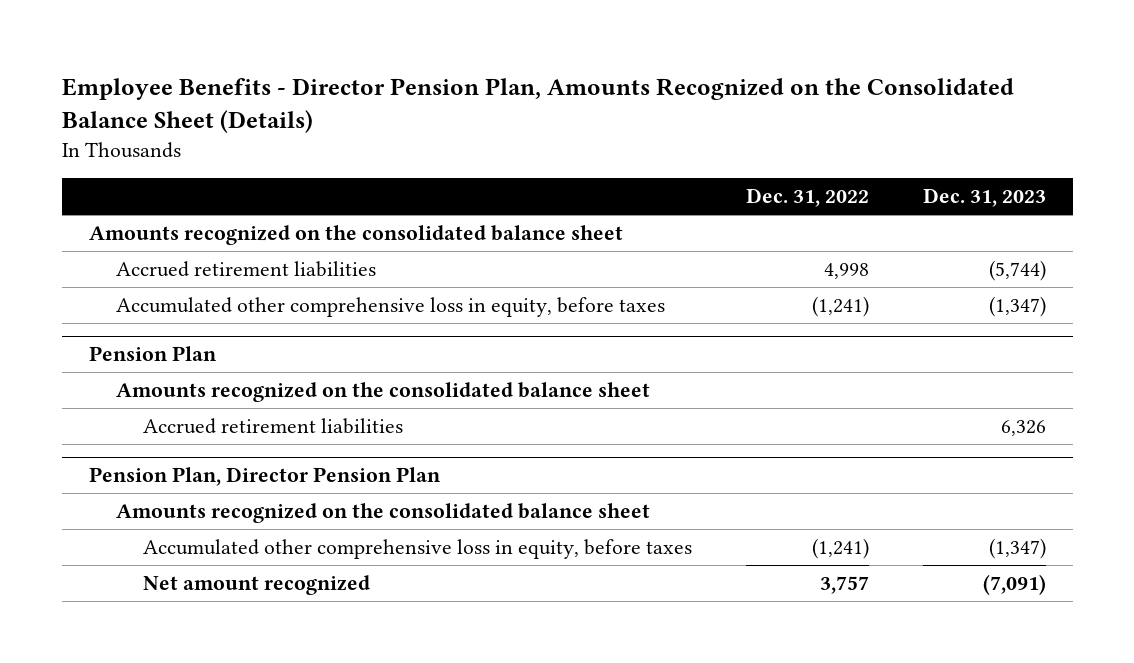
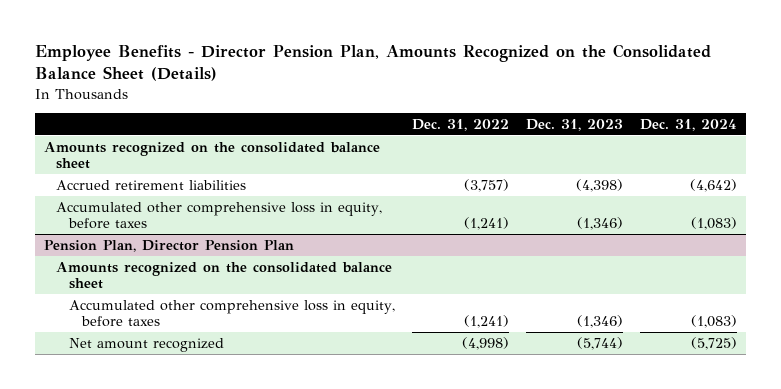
- | Dec. 31, 2022 | Dec. 31, 2023
+ | Dec. 31, 2022 | Dec. 31, 2023 | Dec. 31, 2024
- Accrued retirement liabilities | 4,998 | (5,744)
- Accumulated other comprehensive loss in equity, before taxes | (1,241) | (1,347)
- Pension Plan
- Amounts recognized on the consolidated balance sheet
- Accrued retirement liabilities | | 6,326
+ Accrued retirement liabilities | (3,757) | (4,398) | (4,642)
+ Accumulated other comprehensive loss in equity, before taxes | (1,241) | (1,346) | (1,083)
@ Pension Plan, Director Pension Plan
- Accumulated other comprehensive loss in equity, before taxes | (1,241) | (1,347)
- Net amount recognized | 3,757 | (7,091)
+ Accumulated other comprehensive loss in equity, before taxes | (1,241) | (1,346) | (1,083)
+ Net amount recognized | (4,998) | (5,744) | (5,725)

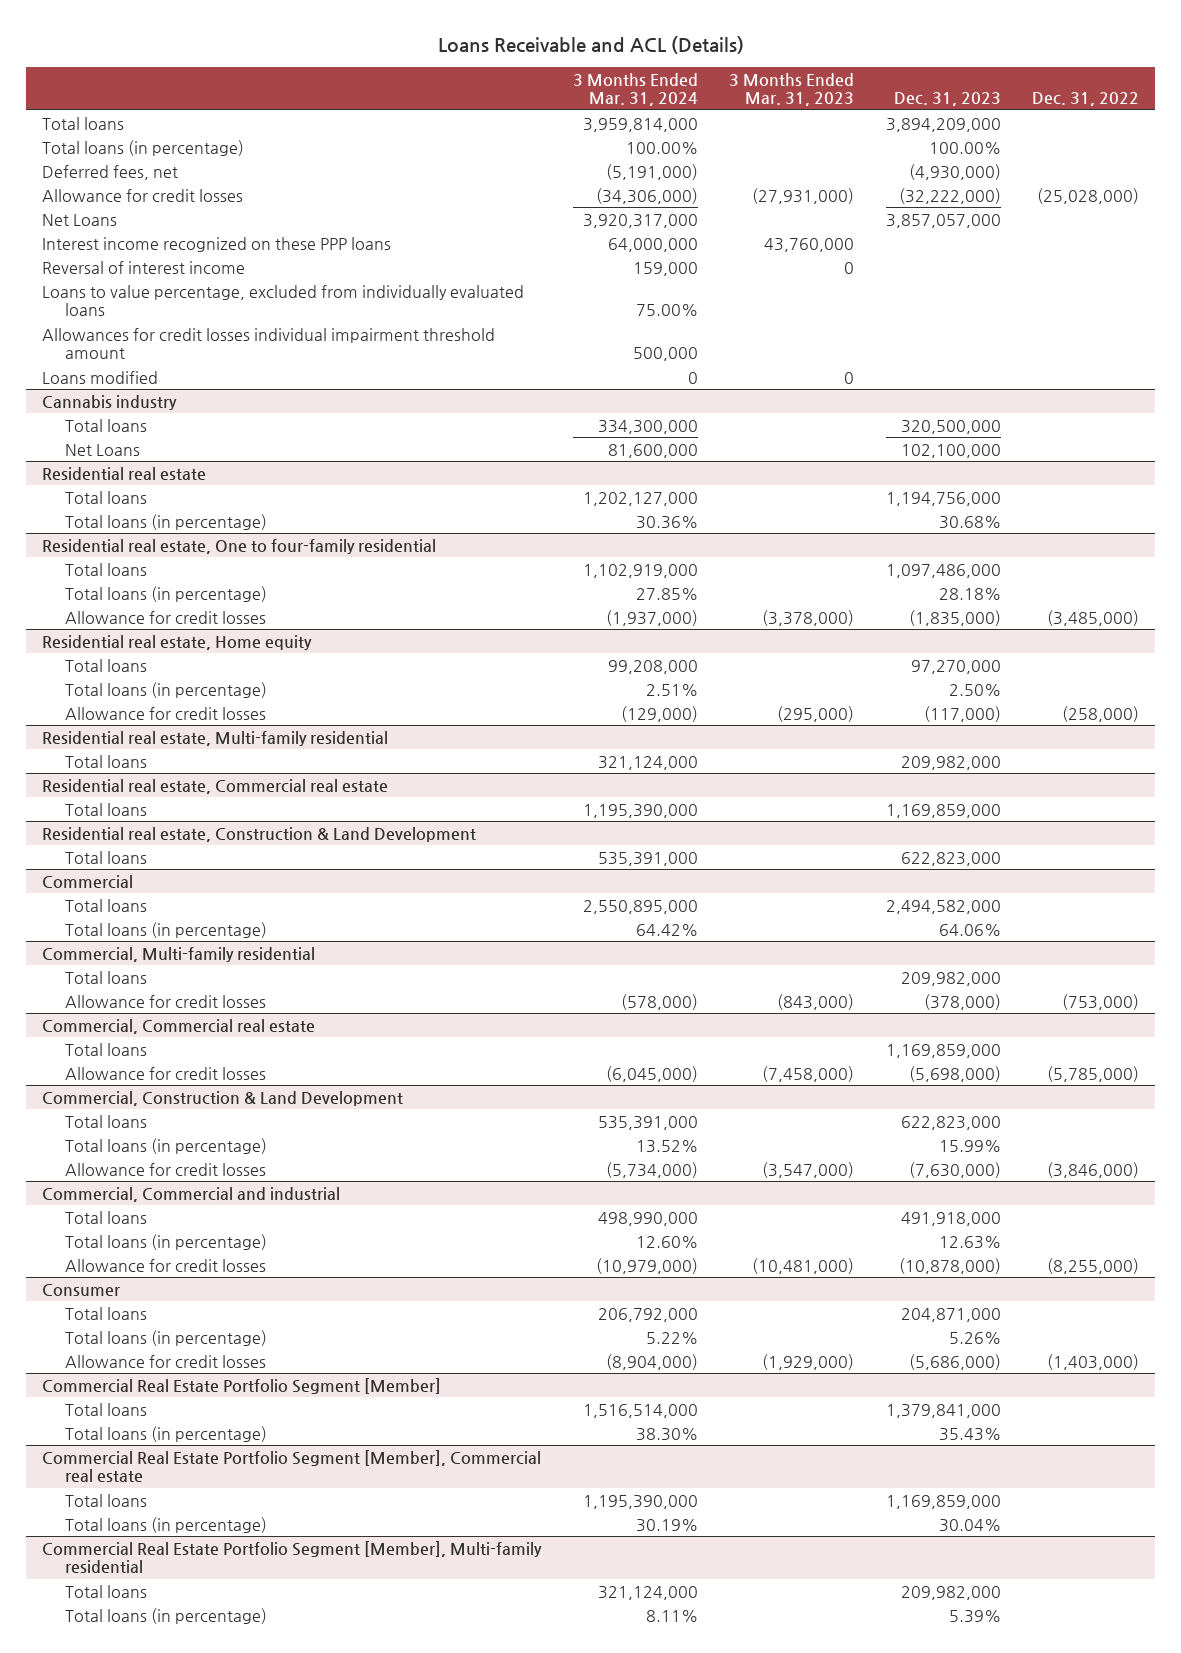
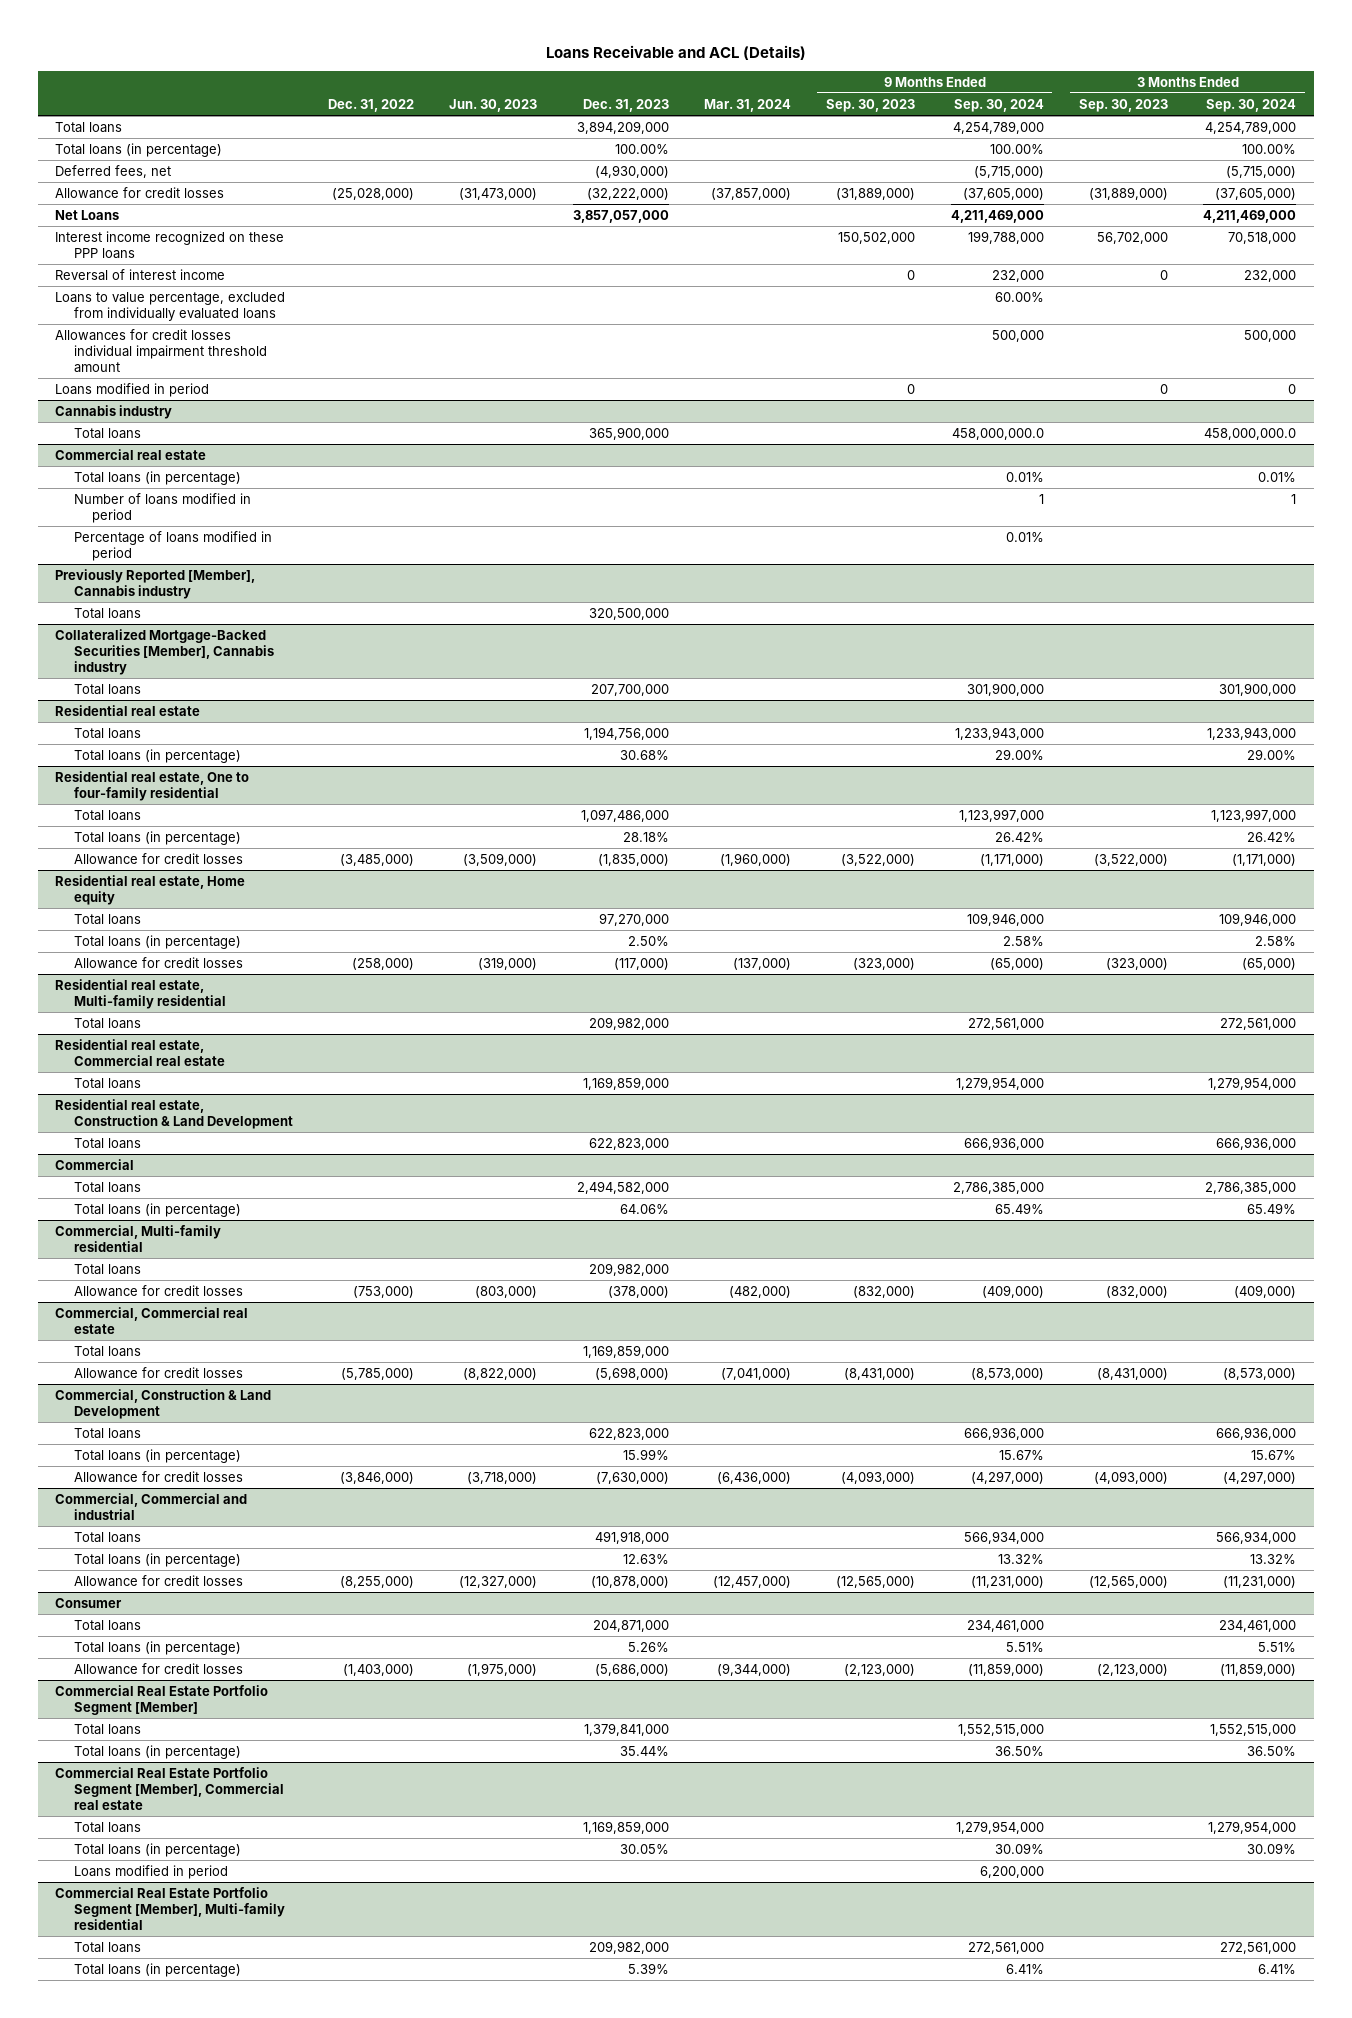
- | 3 Months Ended Mar. 31, 2024 | 3 Months Ended Mar. 31, 2023 | Dec. 31, 2023 | Dec. 31, 2022
+ | Dec. 31, 2022 | Jun. 30, 2023 | Dec. 31, 2023 | Mar. 31, 2024 | 9 Months Ended Sep. 30, 2023 | 9 Months Ended Sep. 30, 2024 | 3 Months Ended Sep. 30, 2023 | 3 Months Ended Sep. 30, 2024
- Loans modified | 0 | 0 | |
+ Loans modified in period | | | | | 0 | | 0 | 0
@ Cannabis industry
+ Total loans | | | 365,900,000 | | | 458,000,000.0 | | 458,000,000.0
+ Commercial real estate
+ Total loans (in percentage) | | | | | | 0.01% | | 0.01%
+ Number of loans modified in period | | | | | | 1 | | 1
+ Percentage of loans modified in period | | | | | | 0.01% | |
+ Previously Reported [Member], Cannabis industry
@ Cannabis industry
- Net Loans | 81,600,000 | | 102,100,000 |
+ Collateralized Mortgage-Backed Securities [Member], Cannabis industry
+ Total loans | | | 207,700,000 | | | 301,900,000 | | 301,900,000
@ Commercial Real Estate Portfolio Segment [Member]
- Total loans (in percentage) | 38.30% | | 35.43% |
+ Total loans (in percentage) | | | 35.44% | | | 36.50% | | 36.50%
@ Commercial Real Estate Portfolio Segment [Member], Commercial real estate
- Total loans (in percentage) | 30.19% | | 30.04% |
+ Total loans (in percentage) | | | 30.05% | | | 30.09% | | 30.09%
+ Loans modified in period | | | | | | 6,200,000 | |

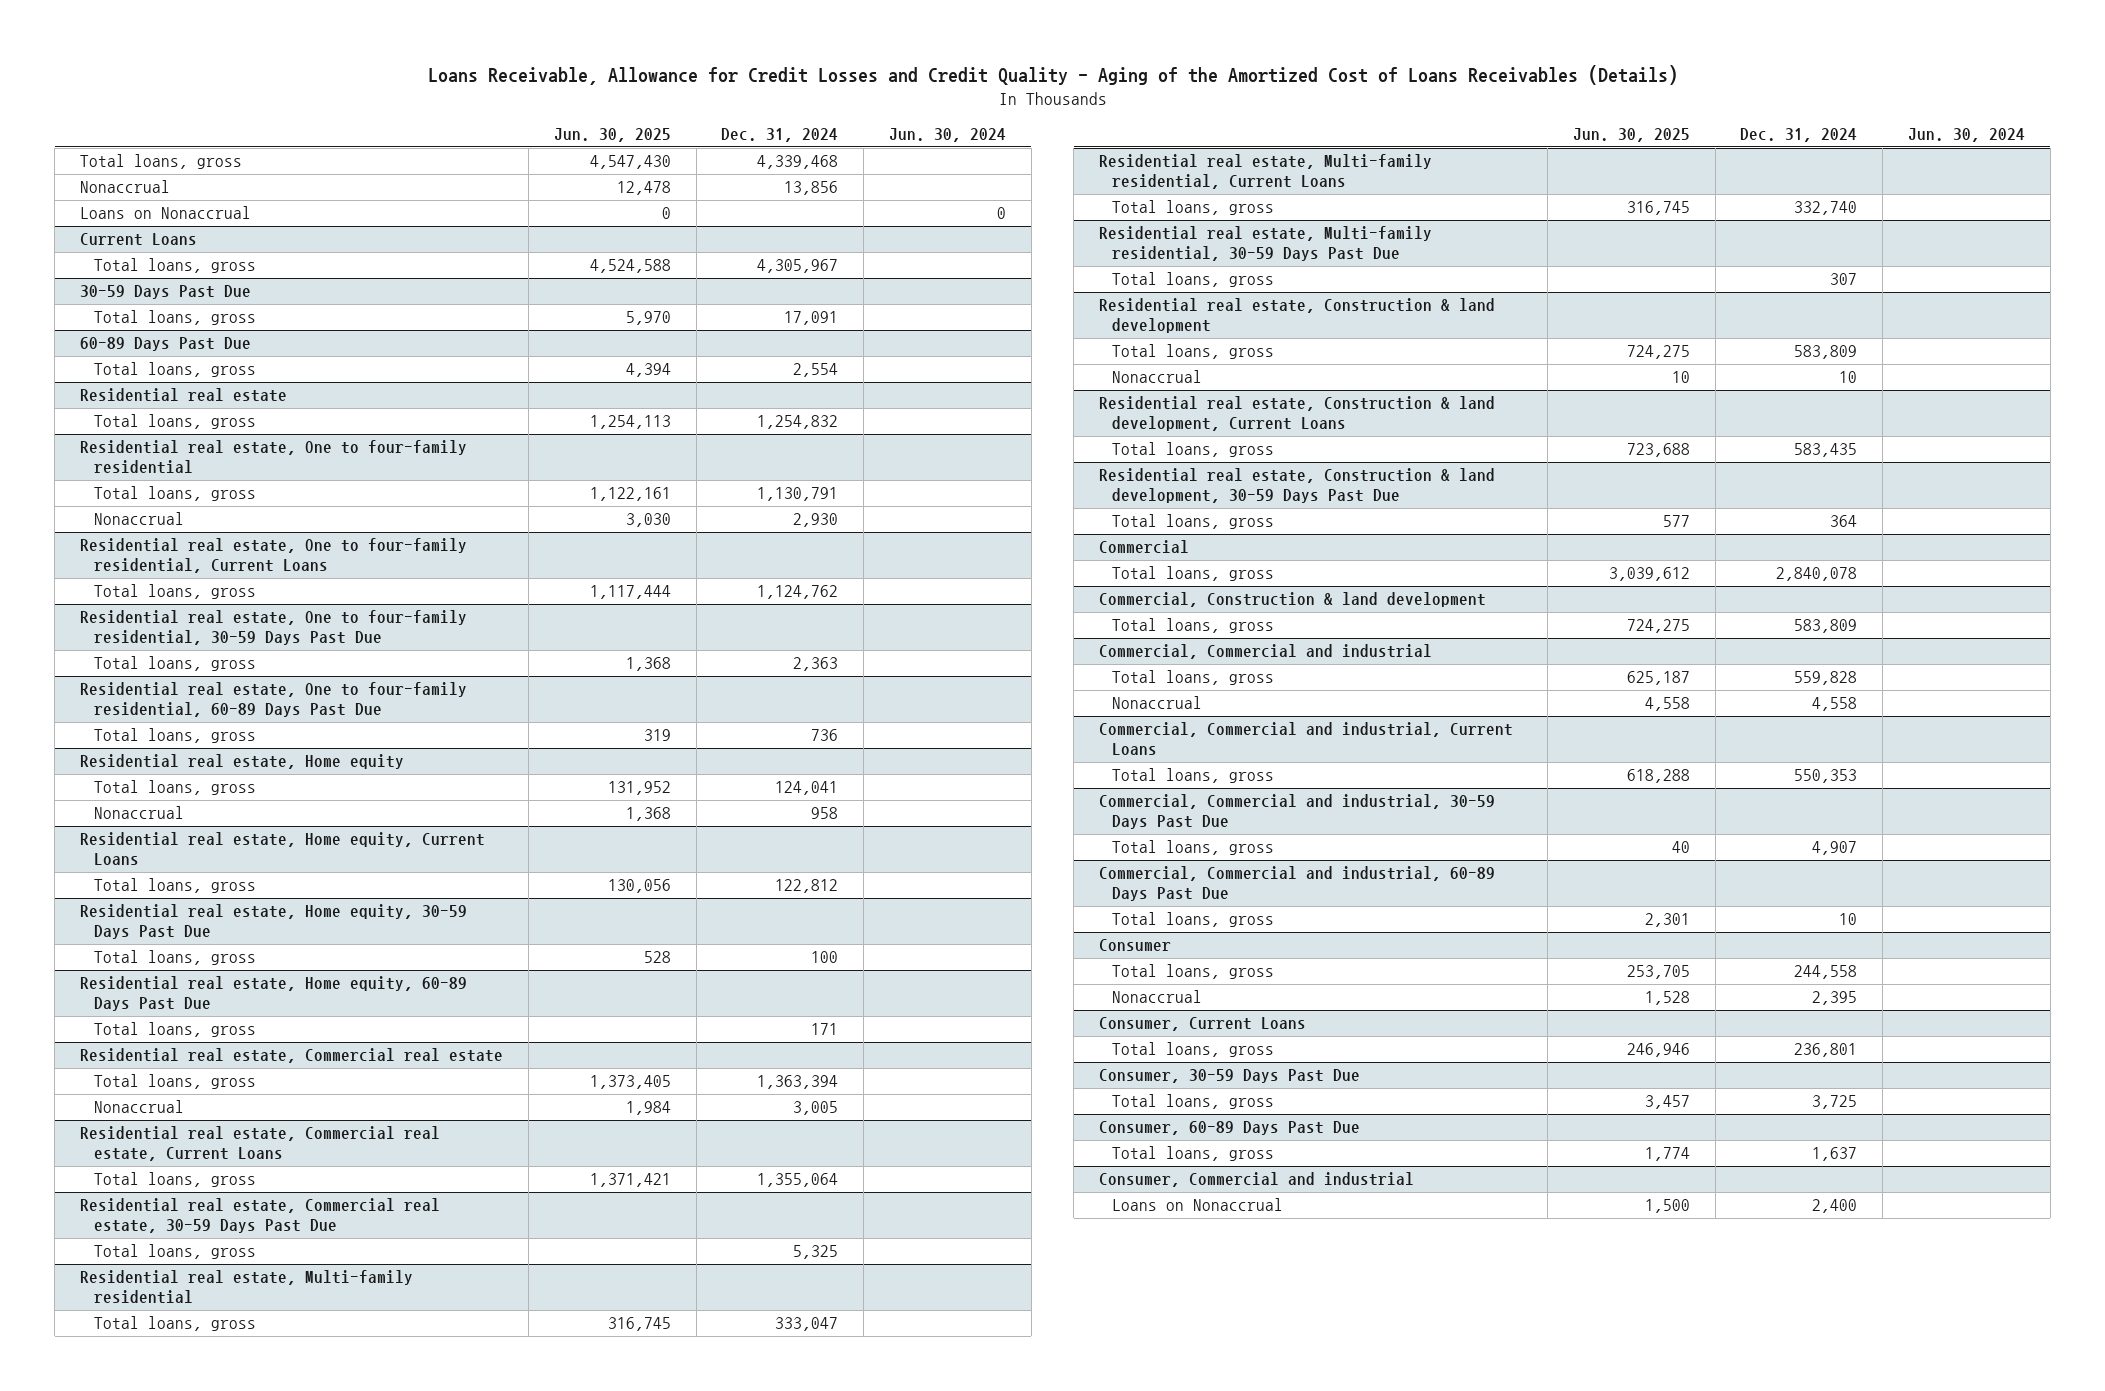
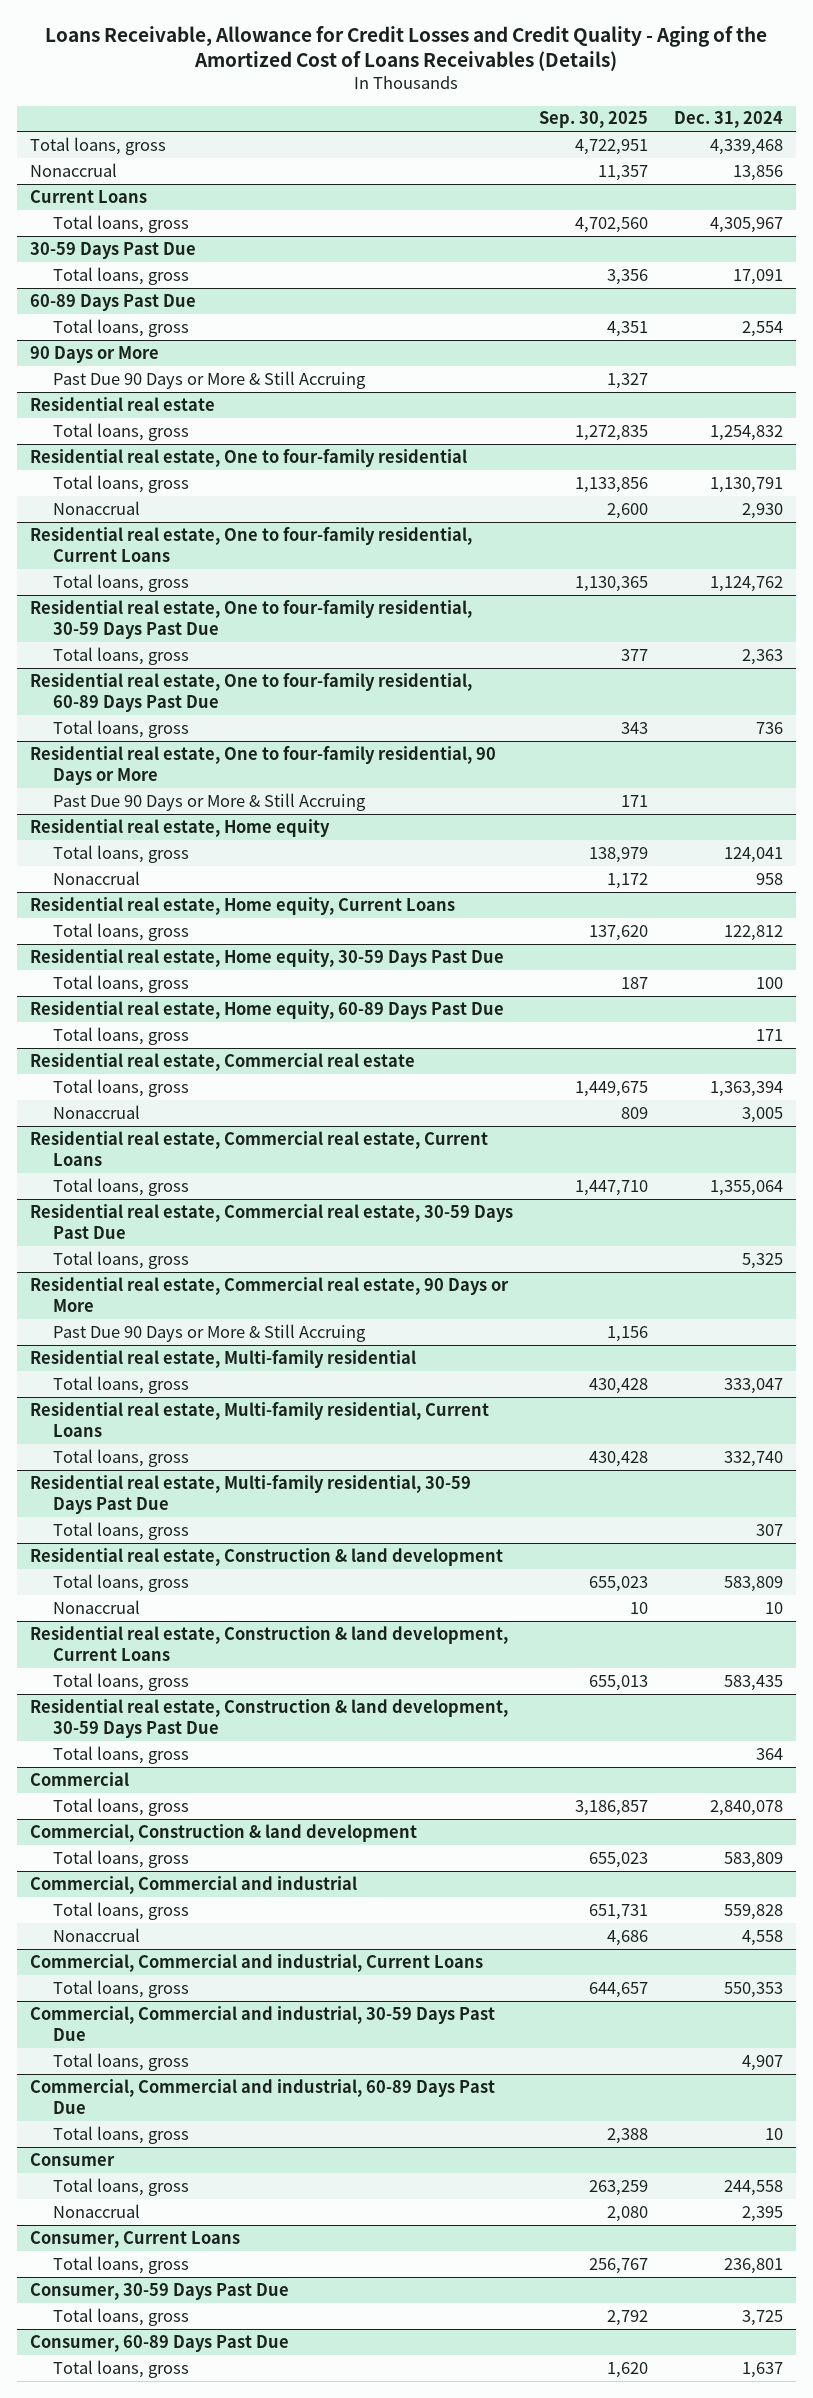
- | Jun. 30, 2025 | Dec. 31, 2024 | Jun. 30, 2024
+ | Sep. 30, 2025 | Dec. 31, 2024
- Loans on Nonaccrual | 0 | | 0
+ 90 Days or More
+ Past Due 90 Days or More & Still Accruing | 1,327 |
+ Residential real estate, One to four-family residential, 90 Days or More
+ Past Due 90 Days or More & Still Accruing | 171 |
+ Residential real estate, Commercial real estate, 90 Days or More
+ Past Due 90 Days or More & Still Accruing | 1,156 |
- Consumer, Commercial and industrial
- Loans on Nonaccrual | 1,500 | 2,400 |

